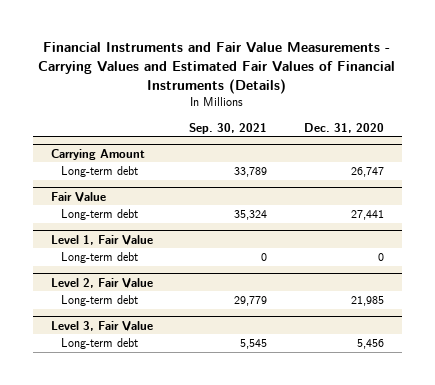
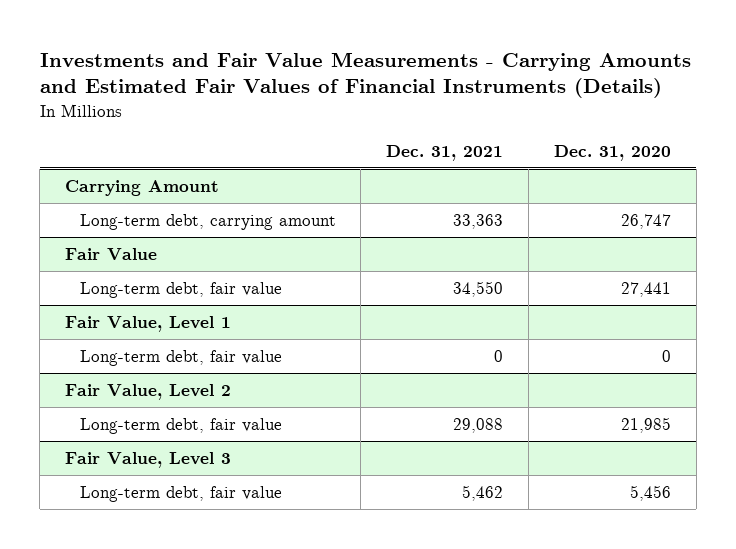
- Financial Instruments and Fair Value Measurements - Carrying Values and Estimated Fair Values of Financial Instruments (Details)
+ Investments and Fair Value Measurements - Carrying Amounts and Estimated Fair Values of Financial Instruments (Details)
- | Sep. 30, 2021 | Dec. 31, 2020
+ | Dec. 31, 2021 | Dec. 31, 2020
@ Carrying Amount
- Long-term debt | 33,789 | 26,747
+ Long-term debt, carrying amount | 33,363 | 26,747
@ Fair Value
- Long-term debt | 35,324 | 27,441
- Level 1, Fair Value
- Long-term debt | 0 | 0
- Level 2, Fair Value
- Long-term debt | 29,779 | 21,985
- Level 3, Fair Value
- Long-term debt | 5,545 | 5,456
@ Fair Value
+ Long-term debt, fair value | 34,550 | 27,441
+ Fair Value, Level 1
+ Long-term debt, fair value | 0 | 0
+ Fair Value, Level 2
+ Long-term debt, fair value | 29,088 | 21,985
+ Fair Value, Level 3
+ Long-term debt, fair value | 5,462 | 5,456

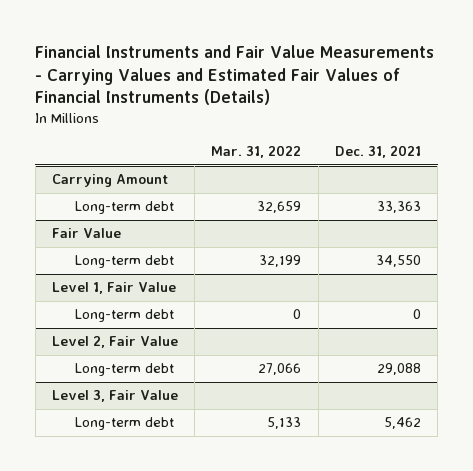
- Investments and Fair Value Measurements - Carrying Amounts and Estimated Fair Values of Financial Instruments (Details)
+ Financial Instruments and Fair Value Measurements - Carrying Values and Estimated Fair Values of Financial Instruments (Details)
- | Dec. 31, 2021 | Dec. 31, 2020
+ | Mar. 31, 2022 | Dec. 31, 2021
@ Carrying Amount
- Long-term debt, carrying amount | 33,363 | 26,747
+ Long-term debt | 32,659 | 33,363
@ Fair Value
- Long-term debt, fair value | 34,550 | 27,441
- Fair Value, Level 1
- Long-term debt, fair value | 0 | 0
- Fair Value, Level 2
- Long-term debt, fair value | 29,088 | 21,985
- Fair Value, Level 3
- Long-term debt, fair value | 5,462 | 5,456
@ Fair Value
+ Long-term debt | 32,199 | 34,550
+ Level 1, Fair Value
+ Long-term debt | 0 | 0
+ Level 2, Fair Value
+ Long-term debt | 27,066 | 29,088
+ Level 3, Fair Value
+ Long-term debt | 5,133 | 5,462

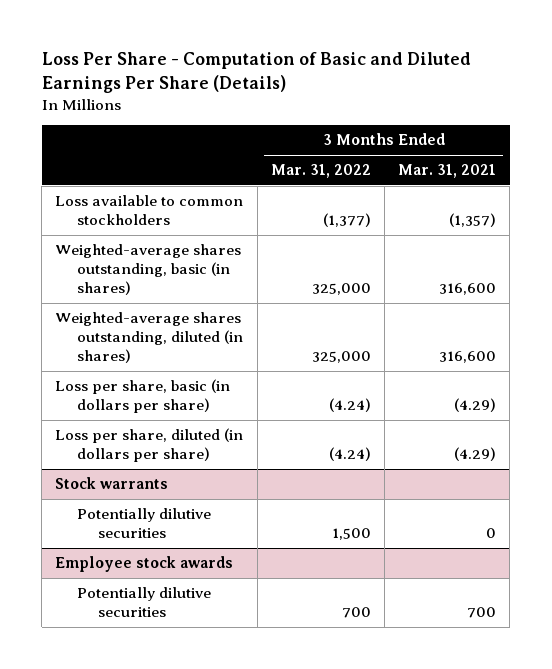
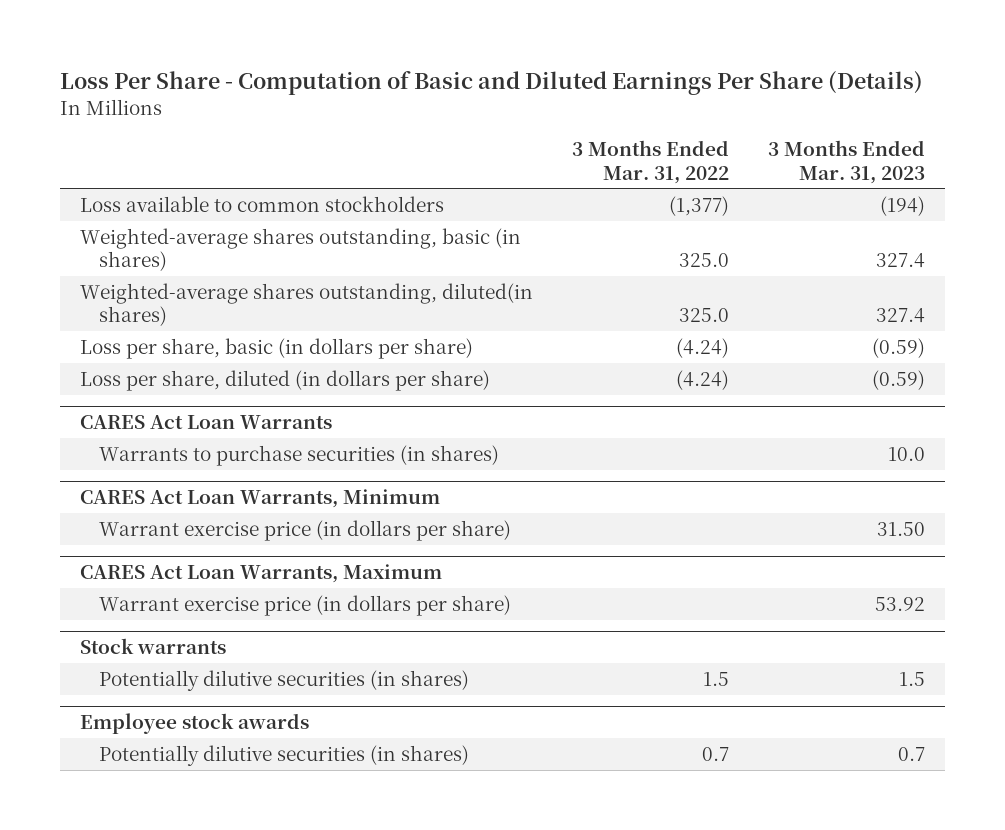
- | 3 Months Ended Mar. 31, 2022 | 3 Months Ended Mar. 31, 2021
+ | 3 Months Ended Mar. 31, 2022 | 3 Months Ended Mar. 31, 2023
- Weighted-average shares outstanding, basic (in shares) | 325,000 | 316,600
- Weighted-average shares outstanding, diluted (in shares) | 325,000 | 316,600
+ Weighted-average shares outstanding, basic (in shares) | 325.0 | 327.4
+ Weighted-average shares outstanding, diluted(in shares) | 325.0 | 327.4
+ CARES Act Loan Warrants
+ Warrants to purchase securities (in shares) | | 10.0
+ CARES Act Loan Warrants, Minimum
+ Warrant exercise price (in dollars per share) | | 31.50
+ CARES Act Loan Warrants, Maximum
+ Warrant exercise price (in dollars per share) | | 53.92
@ Stock warrants
- Potentially dilutive securities | 1,500 | 0
+ Potentially dilutive securities (in shares) | 1.5 | 1.5
@ Employee stock awards
- Potentially dilutive securities | 700 | 700
+ Potentially dilutive securities (in shares) | 0.7 | 0.7

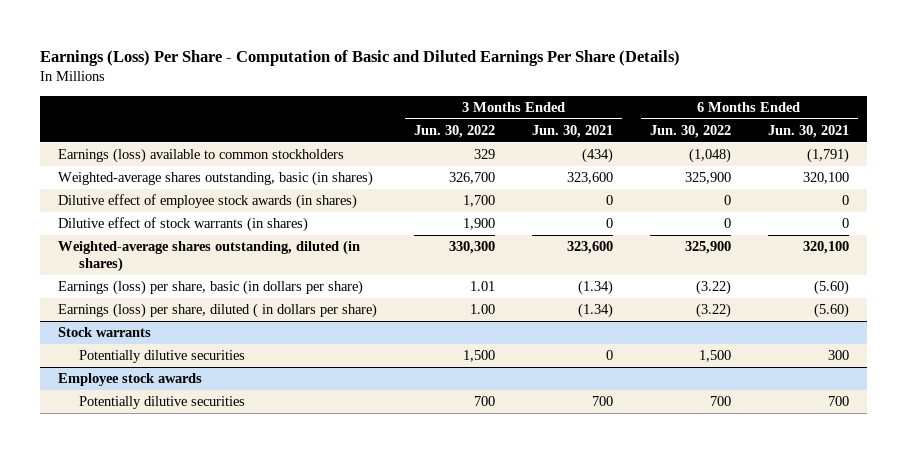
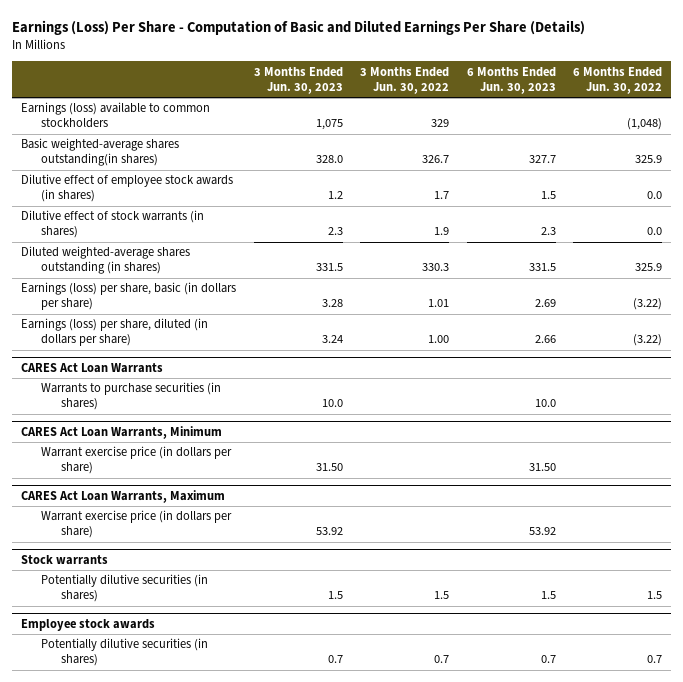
- | 3 Months Ended Jun. 30, 2022 | 3 Months Ended Jun. 30, 2021 | 6 Months Ended Jun. 30, 2022 | 6 Months Ended Jun. 30, 2021
+ | 3 Months Ended Jun. 30, 2023 | 3 Months Ended Jun. 30, 2022 | 6 Months Ended Jun. 30, 2023 | 6 Months Ended Jun. 30, 2022
- Weighted-average shares outstanding, basic (in shares) | 326,700 | 323,600 | 325,900 | 320,100
- Dilutive effect of employee stock awards (in shares) | 1,700 | 0 | 0 | 0
- Dilutive effect of stock warrants (in shares) | 1,900 | 0 | 0 | 0
- Weighted-average shares outstanding, diluted (in shares) | 330,300 | 323,600 | 325,900 | 320,100
+ Basic weighted-average shares outstanding(in shares) | 328.0 | 326.7 | 327.7 | 325.9
+ Dilutive effect of employee stock awards (in shares) | 1.2 | 1.7 | 1.5 | 0.0
+ Dilutive effect of stock warrants (in shares) | 2.3 | 1.9 | 2.3 | 0.0
+ Diluted weighted-average shares outstanding (in shares) | 331.5 | 330.3 | 331.5 | 325.9
- Earnings (loss) per share, diluted ( in dollars per share) | 1.00 | (1.34) | (3.22) | (5.60)
+ Earnings (loss) per share, diluted (in dollars per share) | 3.24 | 1.00 | 2.66 | (3.22)
+ CARES Act Loan Warrants
+ Warrants to purchase securities (in shares) | 10.0 | | 10.0 |
+ CARES Act Loan Warrants, Minimum
+ Warrant exercise price (in dollars per share) | 31.50 | | 31.50 |
+ CARES Act Loan Warrants, Maximum
+ Warrant exercise price (in dollars per share) | 53.92 | | 53.92 |
@ Stock warrants
- Potentially dilutive securities | 1,500 | 0 | 1,500 | 300
+ Potentially dilutive securities (in shares) | 1.5 | 1.5 | 1.5 | 1.5
@ Employee stock awards
- Potentially dilutive securities | 700 | 700 | 700 | 700
+ Potentially dilutive securities (in shares) | 0.7 | 0.7 | 0.7 | 0.7

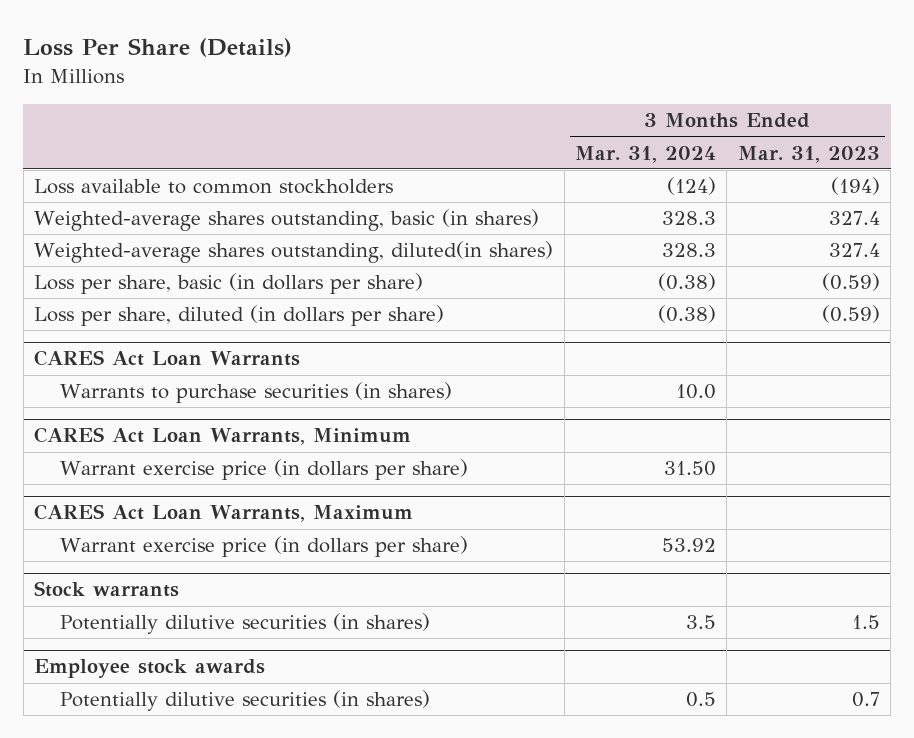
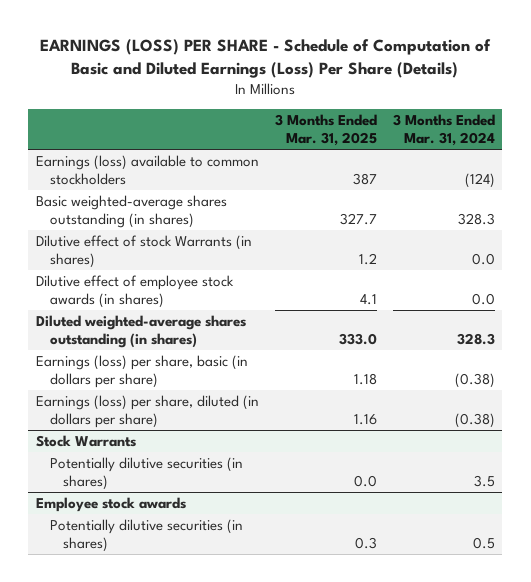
- Loss Per Share (Details)
+ EARNINGS (LOSS) PER SHARE - Schedule of Computation of Basic and Diluted Earnings (Loss) Per Share (Details)
- | 3 Months Ended Mar. 31, 2024 | 3 Months Ended Mar. 31, 2023
+ | 3 Months Ended Mar. 31, 2025 | 3 Months Ended Mar. 31, 2024
- Loss available to common stockholders | (124) | (194)
- Weighted-average shares outstanding, basic (in shares) | 328.3 | 327.4
- Weighted-average shares outstanding, diluted(in shares) | 328.3 | 327.4
- Loss per share, basic (in dollars per share) | (0.38) | (0.59)
- Loss per share, diluted (in dollars per share) | (0.38) | (0.59)
- CARES Act Loan Warrants
- Warrants to purchase securities (in shares) | 10.0 |
- CARES Act Loan Warrants, Minimum
- Warrant exercise price (in dollars per share) | 31.50 |
- CARES Act Loan Warrants, Maximum
- Warrant exercise price (in dollars per share) | 53.92 |
- Stock warrants
+ Earnings (loss) available to common stockholders | 387 | (124)
+ Basic weighted-average shares outstanding (in shares) | 327.7 | 328.3
+ Dilutive effect of stock Warrants (in shares) | 1.2 | 0.0
+ Dilutive effect of employee stock awards (in shares) | 4.1 | 0.0
+ Diluted weighted-average shares outstanding (in shares) | 333.0 | 328.3
+ Earnings (loss) per share, basic (in dollars per share) | 1.18 | (0.38)
+ Earnings (loss) per share, diluted (in dollars per share) | 1.16 | (0.38)
+ Stock Warrants

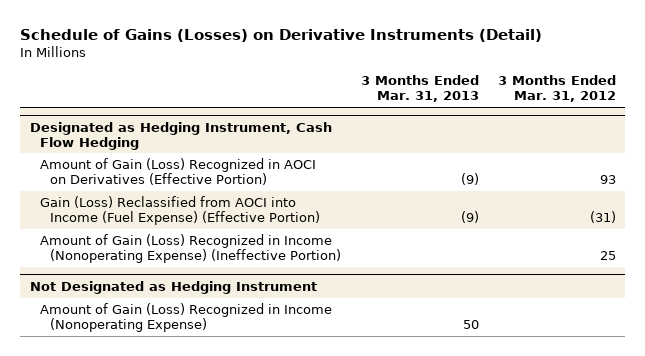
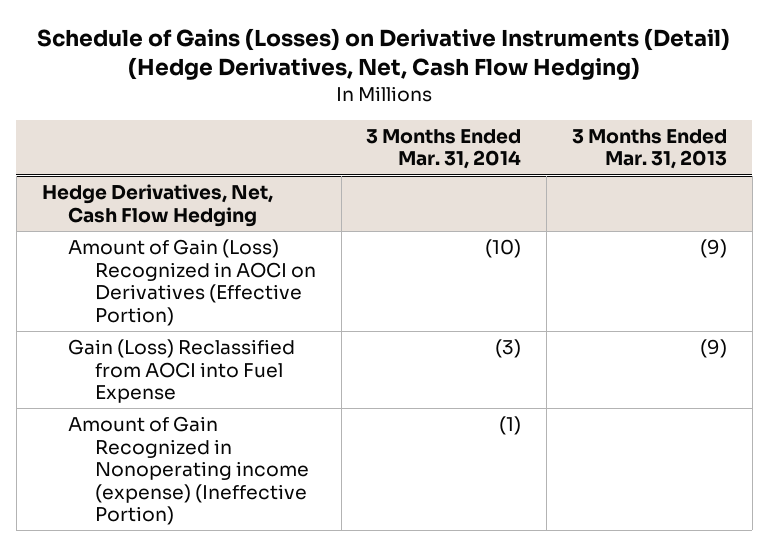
- Schedule of Gains (Losses) on Derivative Instruments (Detail)
+ Schedule of Gains (Losses) on Derivative Instruments (Detail) (Hedge Derivatives, Net, Cash Flow Hedging)
- | 3 Months Ended Mar. 31, 2013 | 3 Months Ended Mar. 31, 2012
+ | 3 Months Ended Mar. 31, 2014 | 3 Months Ended Mar. 31, 2013
- Designated as Hedging Instrument, Cash Flow Hedging
+ Hedge Derivatives, Net, Cash Flow Hedging
- Gain (Loss) Reclassified from AOCI into Income (Fuel Expense) (Effective Portion) | (9) | (31)
- Amount of Gain (Loss) Recognized in Income (Nonoperating Expense) (Ineffective Portion) | | 25
- Not Designated as Hedging Instrument
- Amount of Gain (Loss) Recognized in Income (Nonoperating Expense) | 50 |
+ Gain (Loss) Reclassified from AOCI into Fuel Expense | (3) | (9)
+ Amount of Gain Recognized in Nonoperating income (expense) (Ineffective Portion) | (1) |

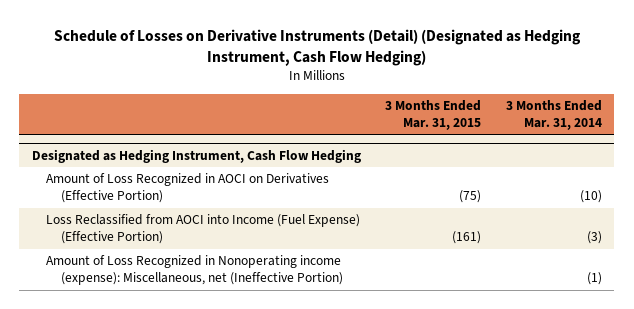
- Schedule of Gains (Losses) on Derivative Instruments (Detail) (Hedge Derivatives, Net, Cash Flow Hedging)
+ Schedule of Losses on Derivative Instruments (Detail) (Designated as Hedging Instrument, Cash Flow Hedging)
- | 3 Months Ended Mar. 31, 2014 | 3 Months Ended Mar. 31, 2013
+ | 3 Months Ended Mar. 31, 2015 | 3 Months Ended Mar. 31, 2014
- Hedge Derivatives, Net, Cash Flow Hedging
- Amount of Gain (Loss) Recognized in AOCI on Derivatives (Effective Portion) | (10) | (9)
- Gain (Loss) Reclassified from AOCI into Fuel Expense | (3) | (9)
- Amount of Gain Recognized in Nonoperating income (expense) (Ineffective Portion) | (1) |
+ Designated as Hedging Instrument, Cash Flow Hedging
+ Amount of Loss Recognized in AOCI on Derivatives (Effective Portion) | (75) | (10)
+ Loss Reclassified from AOCI into Income (Fuel Expense) (Effective Portion) | (161) | (3)
+ Amount of Loss Recognized in Nonoperating income (expense): Miscellaneous, net (Ineffective Portion) | | (1)

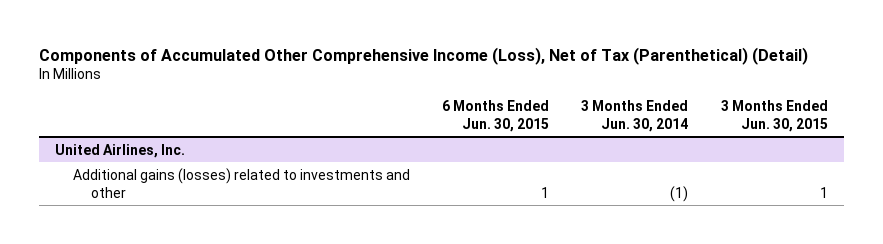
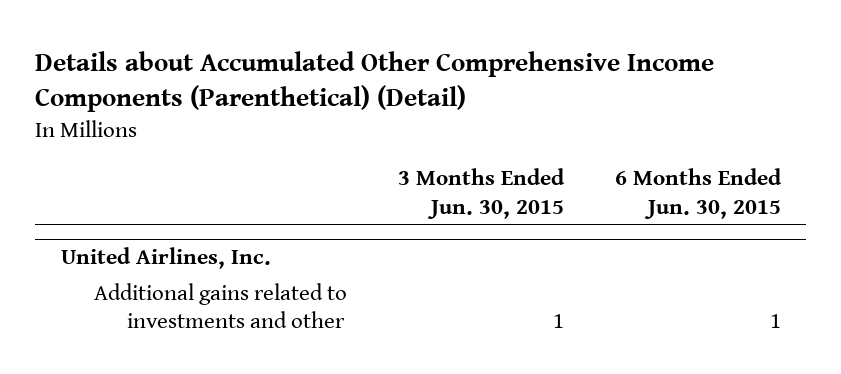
- Components of Accumulated Other Comprehensive Income (Loss), Net of Tax (Parenthetical) (Detail)
+ Details about Accumulated Other Comprehensive Income Components (Parenthetical) (Detail)
- | 6 Months Ended Jun. 30, 2015 | 3 Months Ended Jun. 30, 2014 | 3 Months Ended Jun. 30, 2015
+ | 3 Months Ended Jun. 30, 2015 | 6 Months Ended Jun. 30, 2015
@ United Airlines, Inc.
- Additional gains (losses) related to investments and other | 1 | (1) | 1
+ Additional gains related to investments and other | 1 | 1

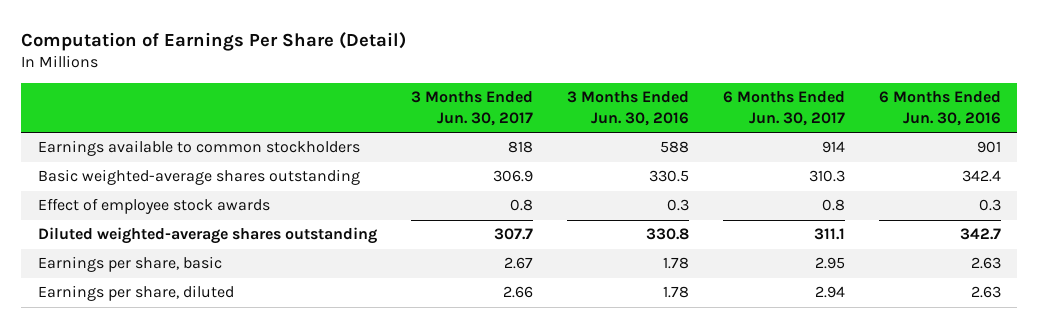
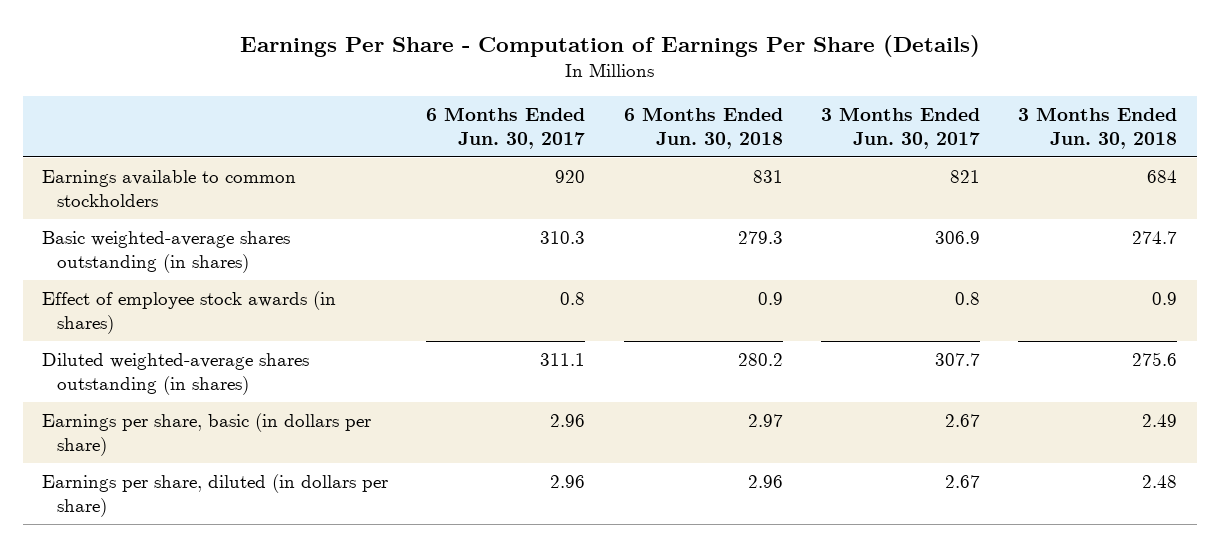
- Computation of Earnings Per Share (Detail)
+ Earnings Per Share - Computation of Earnings Per Share (Details)
- | 3 Months Ended Jun. 30, 2017 | 3 Months Ended Jun. 30, 2016 | 6 Months Ended Jun. 30, 2017 | 6 Months Ended Jun. 30, 2016
+ | 6 Months Ended Jun. 30, 2017 | 6 Months Ended Jun. 30, 2018 | 3 Months Ended Jun. 30, 2017 | 3 Months Ended Jun. 30, 2018
- Earnings available to common stockholders | 818 | 588 | 914 | 901
- Basic weighted-average shares outstanding | 306.9 | 330.5 | 310.3 | 342.4
- Effect of employee stock awards | 0.8 | 0.3 | 0.8 | 0.3
- Diluted weighted-average shares outstanding | 307.7 | 330.8 | 311.1 | 342.7
- Earnings per share, basic | 2.67 | 1.78 | 2.95 | 2.63
- Earnings per share, diluted | 2.66 | 1.78 | 2.94 | 2.63
+ Earnings available to common stockholders | 920 | 831 | 821 | 684
+ Basic weighted-average shares outstanding (in shares) | 310.3 | 279.3 | 306.9 | 274.7
+ Effect of employee stock awards (in shares) | 0.8 | 0.9 | 0.8 | 0.9
+ Diluted weighted-average shares outstanding (in shares) | 311.1 | 280.2 | 307.7 | 275.6
+ Earnings per share, basic (in dollars per share) | 2.96 | 2.97 | 2.67 | 2.49
+ Earnings per share, diluted (in dollars per share) | 2.96 | 2.96 | 2.67 | 2.48

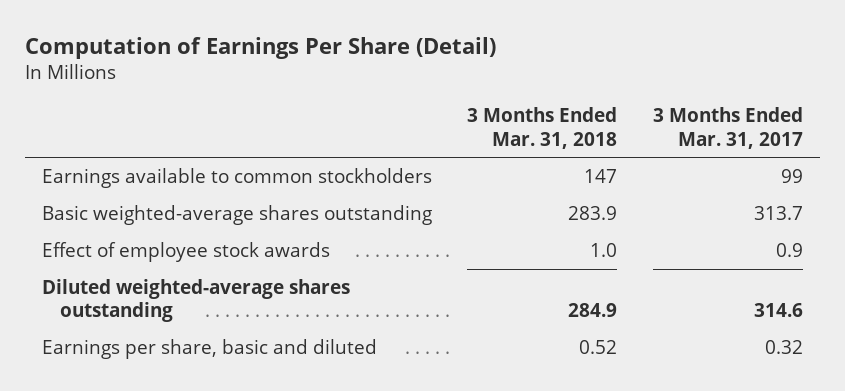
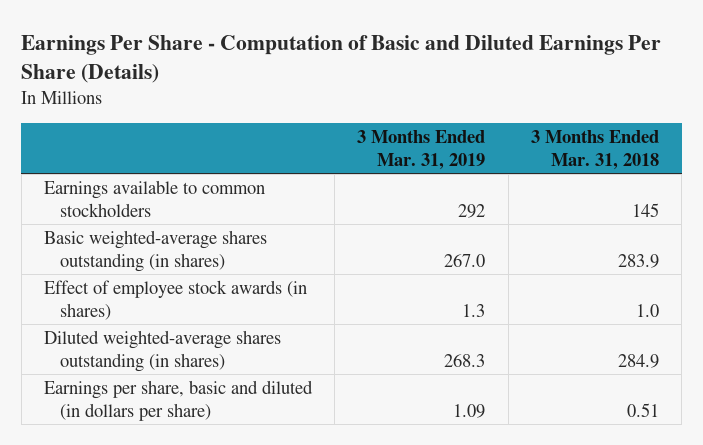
- Computation of Earnings Per Share (Detail)
+ Earnings Per Share - Computation of Basic and Diluted Earnings Per Share (Details)
- | 3 Months Ended Mar. 31, 2018 | 3 Months Ended Mar. 31, 2017
+ | 3 Months Ended Mar. 31, 2019 | 3 Months Ended Mar. 31, 2018
- Earnings available to common stockholders | 147 | 99
- Basic weighted-average shares outstanding | 283.9 | 313.7
- Effect of employee stock awards | 1.0 | 0.9
- Diluted weighted-average shares outstanding | 284.9 | 314.6
- Earnings per share, basic and diluted | 0.52 | 0.32
+ Earnings available to common stockholders | 292 | 145
+ Basic weighted-average shares outstanding (in shares) | 267.0 | 283.9
+ Effect of employee stock awards (in shares) | 1.3 | 1.0
+ Diluted weighted-average shares outstanding (in shares) | 268.3 | 284.9
+ Earnings per share, basic and diluted (in dollars per share) | 1.09 | 0.51

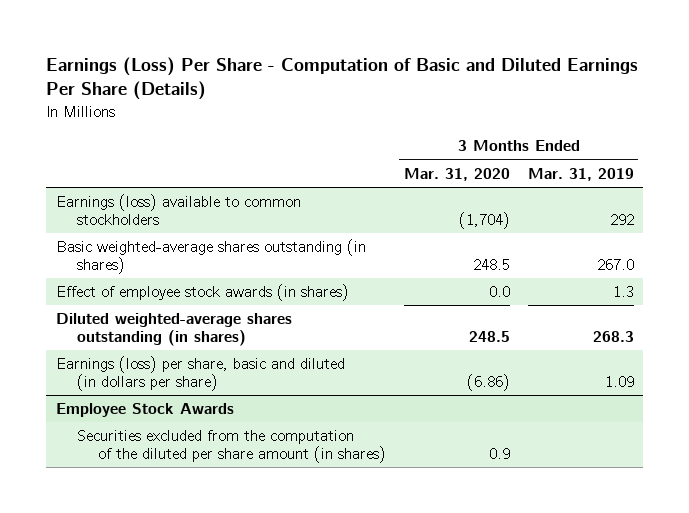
- Earnings Per Share - Computation of Basic and Diluted Earnings Per Share (Details)
+ Earnings (Loss) Per Share - Computation of Basic and Diluted Earnings Per Share (Details)
- | 3 Months Ended Mar. 31, 2019 | 3 Months Ended Mar. 31, 2018
+ | 3 Months Ended Mar. 31, 2020 | 3 Months Ended Mar. 31, 2019
- Earnings available to common stockholders | 292 | 145
+ Earnings (loss) available to common stockholders | (1,704) | 292
- Earnings per share, basic and diluted (in dollars per share) | 1.09 | 0.51
+ Earnings (loss) per share, basic and diluted (in dollars per share) | (6.86) | 1.09
+ Employee Stock Awards
+ Securities excluded from the computation of the diluted per share amount (in shares) | 0.9 |

